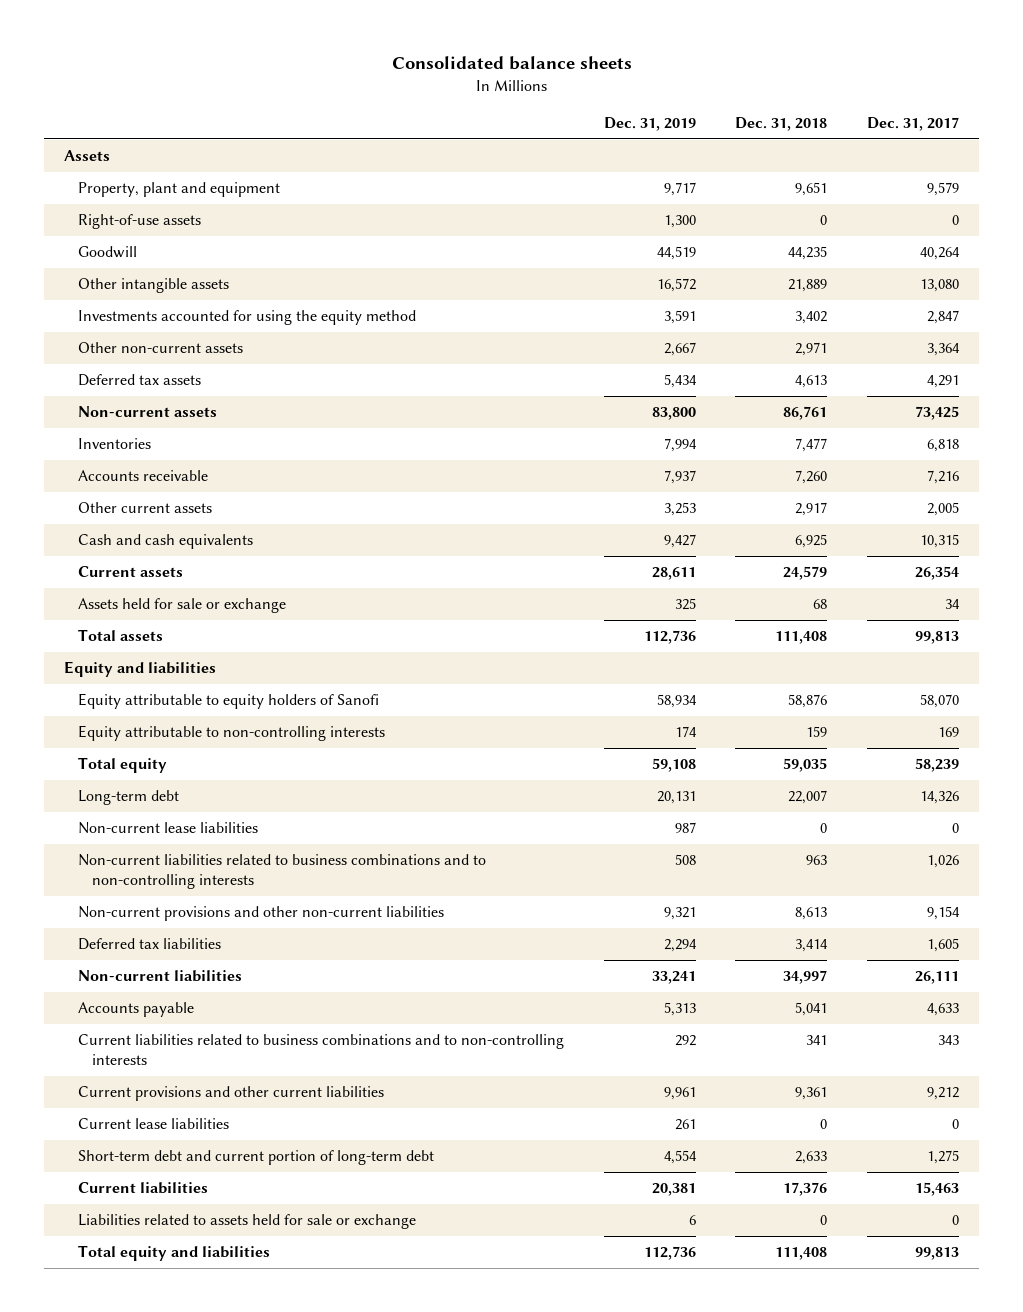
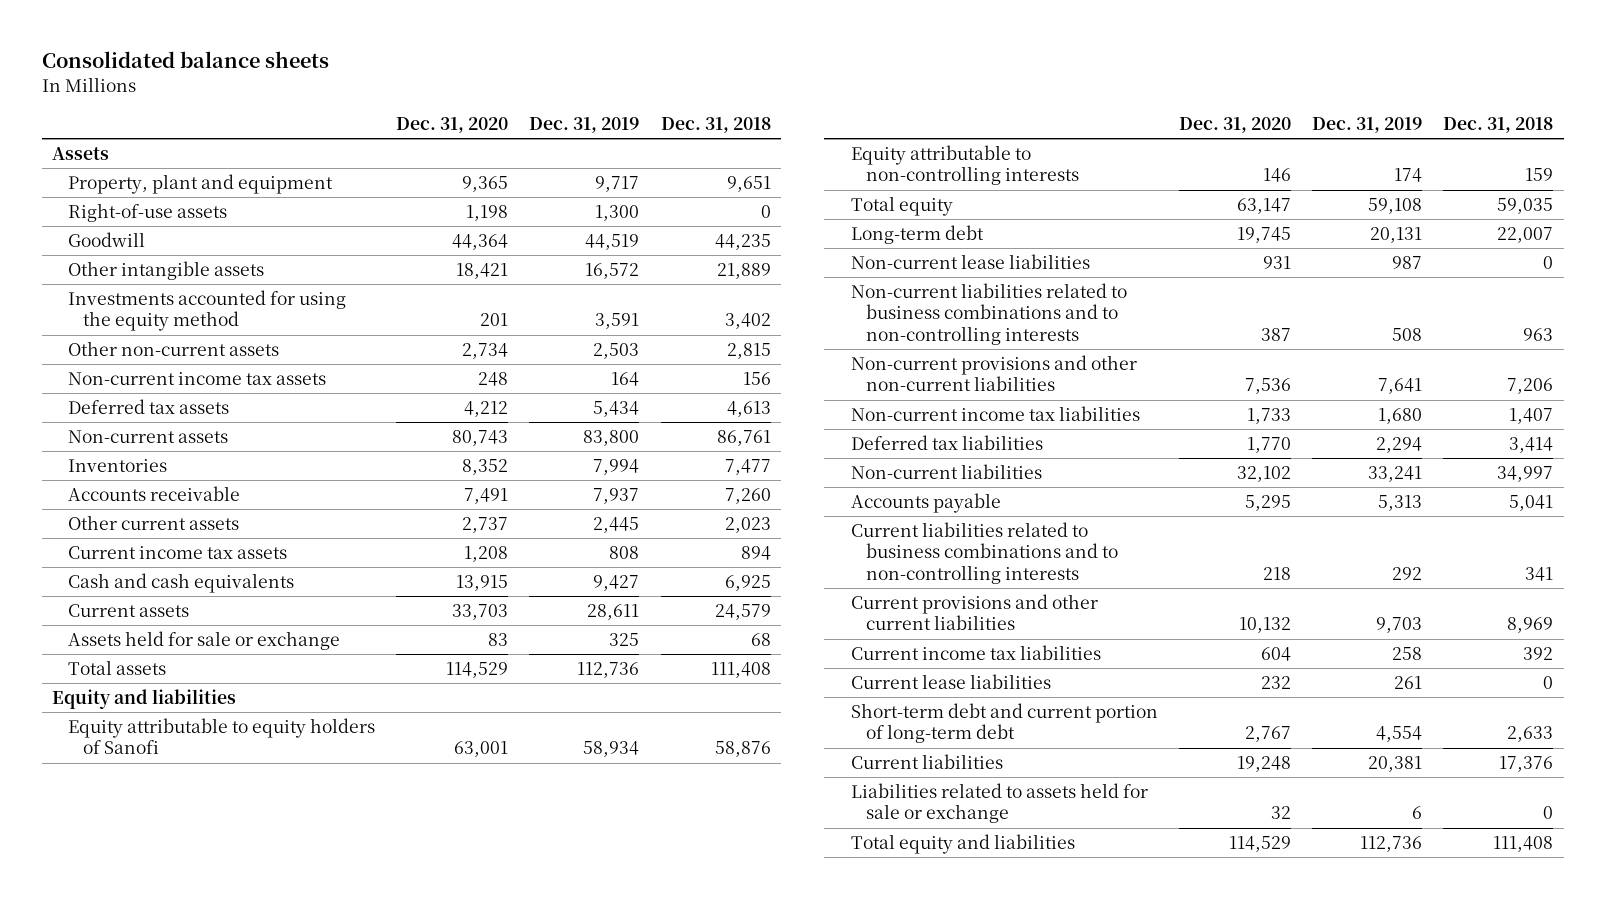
- | Dec. 31, 2019 | Dec. 31, 2018 | Dec. 31, 2017
+ | Dec. 31, 2020 | Dec. 31, 2019 | Dec. 31, 2018
- Other non-current assets | 2,667 | 2,971 | 3,364
+ Other non-current assets | 2,734 | 2,503 | 2,815
+ Non-current income tax assets | 248 | 164 | 156
- Other current assets | 3,253 | 2,917 | 2,005
+ Other current assets | 2,737 | 2,445 | 2,023
+ Current income tax assets | 1,208 | 808 | 894
- Non-current provisions and other non-current liabilities | 9,321 | 8,613 | 9,154
+ Non-current provisions and other non-current liabilities | 7,536 | 7,641 | 7,206
+ Non-current income tax liabilities | 1,733 | 1,680 | 1,407
- Current provisions and other current liabilities | 9,961 | 9,361 | 9,212
+ Current provisions and other current liabilities | 10,132 | 9,703 | 8,969
+ Current income tax liabilities | 604 | 258 | 392

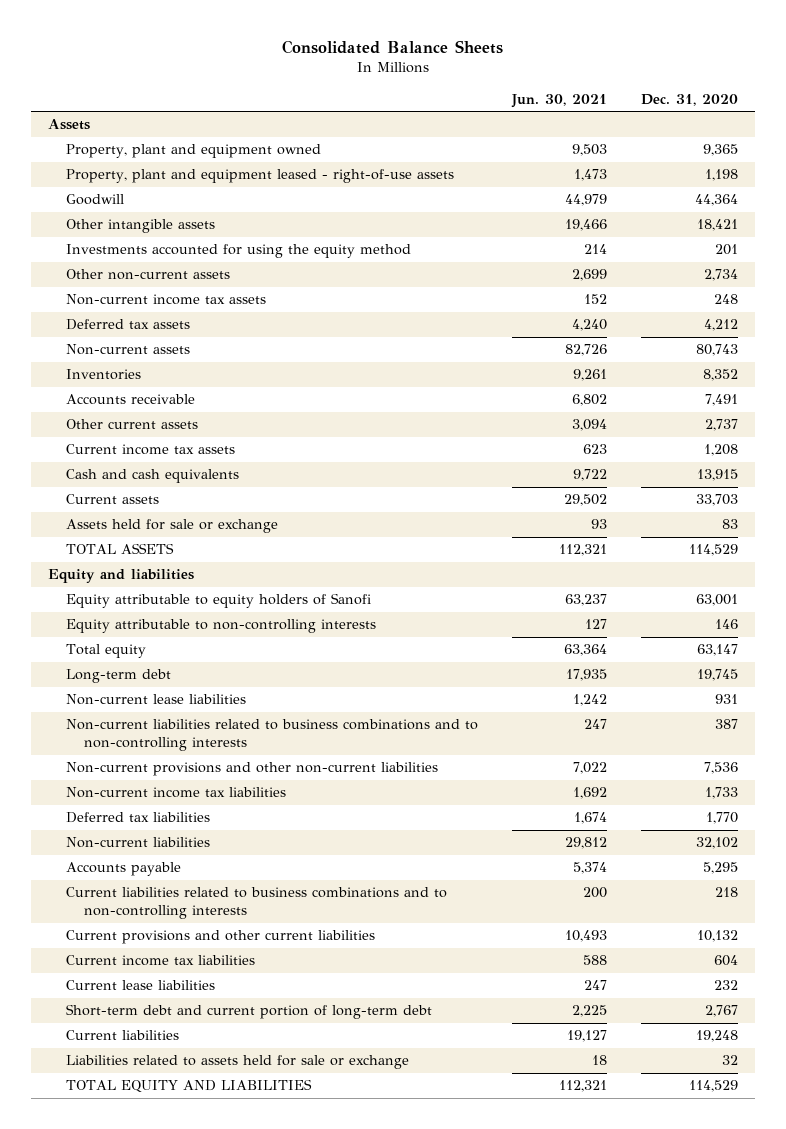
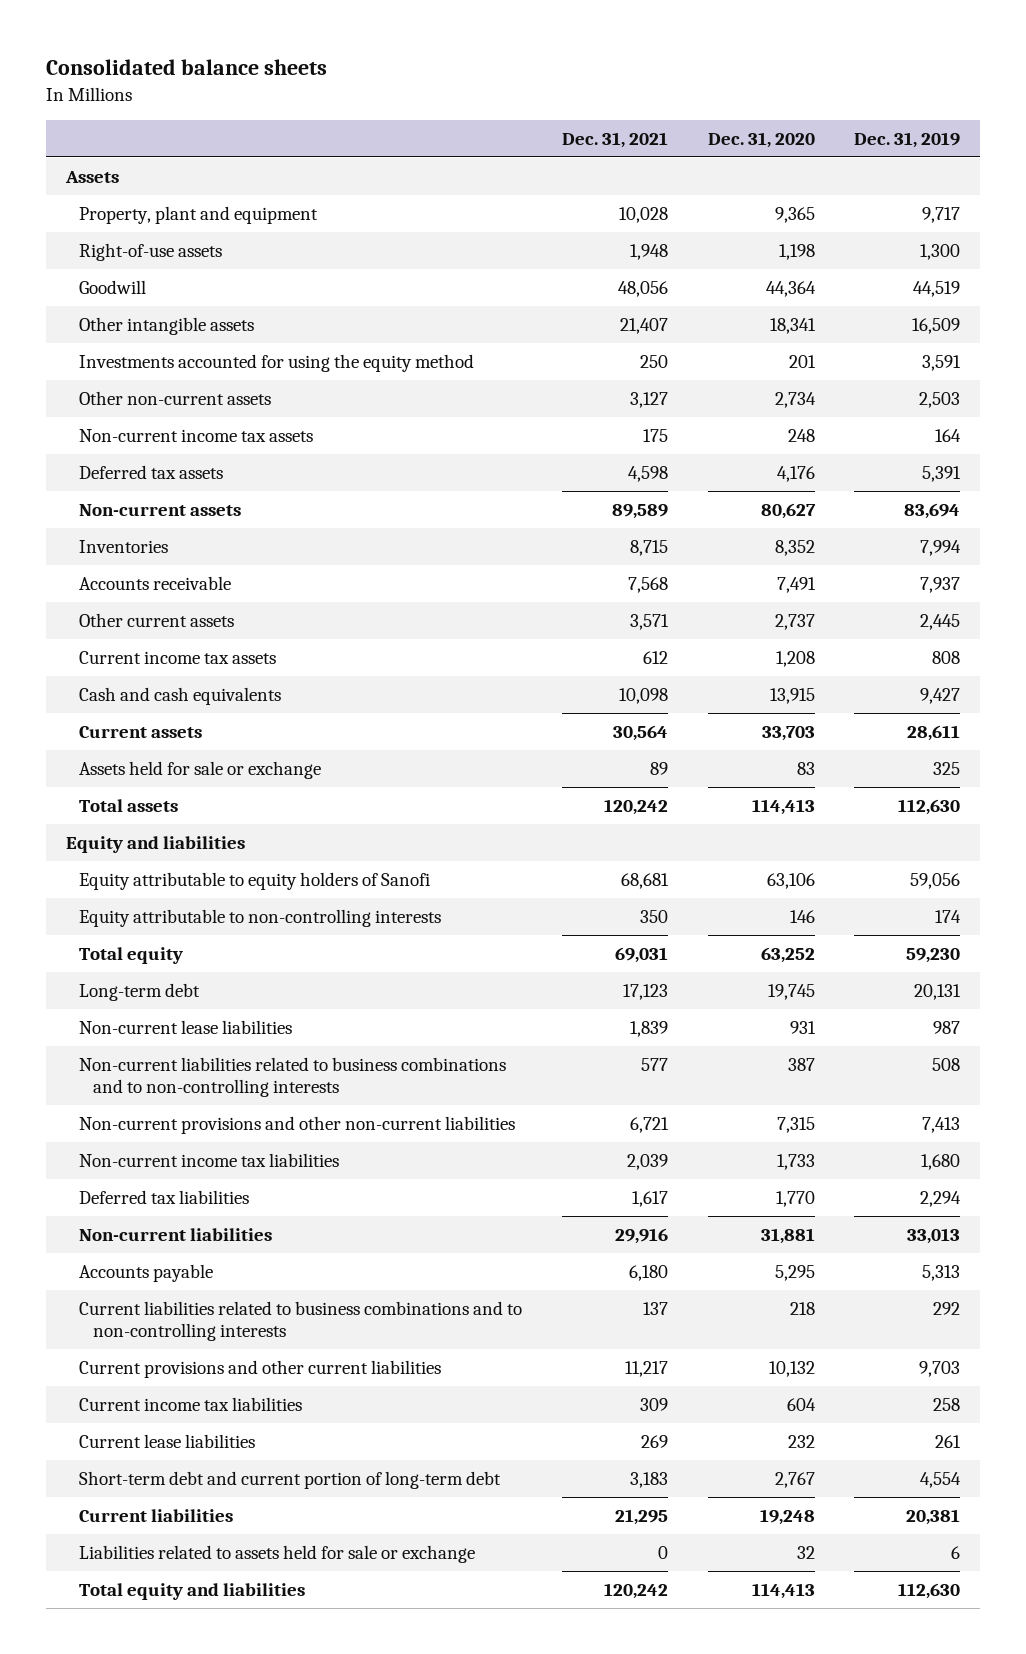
- Consolidated Balance Sheets
+ Consolidated balance sheets
- | Jun. 30, 2021 | Dec. 31, 2020
+ | Dec. 31, 2021 | Dec. 31, 2020 | Dec. 31, 2019
- Property, plant and equipment owned | 9,503 | 9,365
- Property, plant and equipment leased - right-of-use assets | 1,473 | 1,198
+ Property, plant and equipment | 10,028 | 9,365 | 9,717
+ Right-of-use assets | 1,948 | 1,198 | 1,300
- Other intangible assets | 19,466 | 18,421
+ Other intangible assets | 21,407 | 18,341 | 16,509
- Deferred tax assets | 4,240 | 4,212
- Non-current assets | 82,726 | 80,743
+ Deferred tax assets | 4,598 | 4,176 | 5,391
+ Non-current assets | 89,589 | 80,627 | 83,694
- TOTAL ASSETS | 112,321 | 114,529
+ Total assets | 120,242 | 114,413 | 112,630
- Equity attributable to equity holders of Sanofi | 63,237 | 63,001
+ Equity attributable to equity holders of Sanofi | 68,681 | 63,106 | 59,056
- Total equity | 63,364 | 63,147
+ Total equity | 69,031 | 63,252 | 59,230
- Non-current provisions and other non-current liabilities | 7,022 | 7,536
+ Non-current provisions and other non-current liabilities | 6,721 | 7,315 | 7,413
- Non-current liabilities | 29,812 | 32,102
+ Non-current liabilities | 29,916 | 31,881 | 33,013
- TOTAL EQUITY AND LIABILITIES | 112,321 | 114,529
+ Total equity and liabilities | 120,242 | 114,413 | 112,630

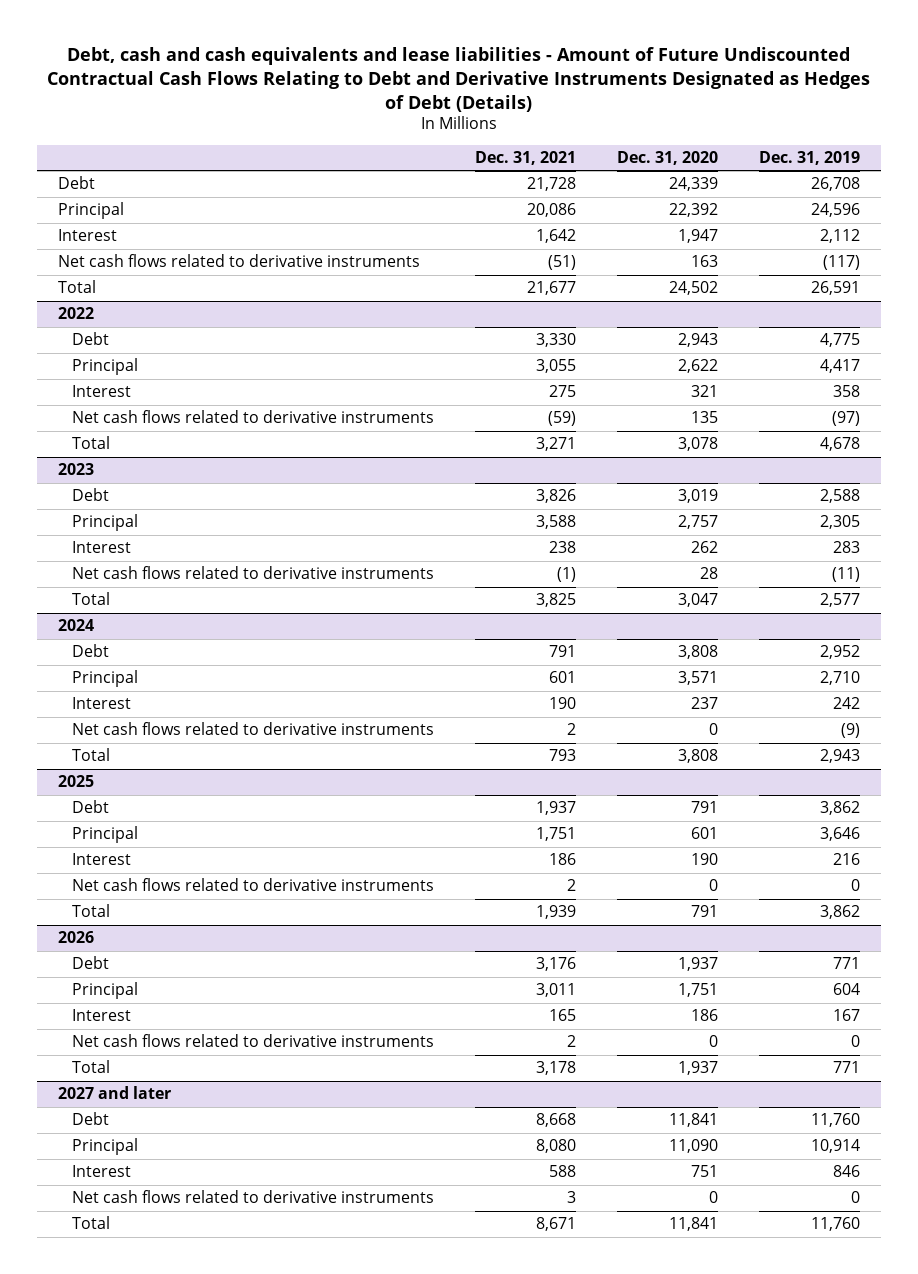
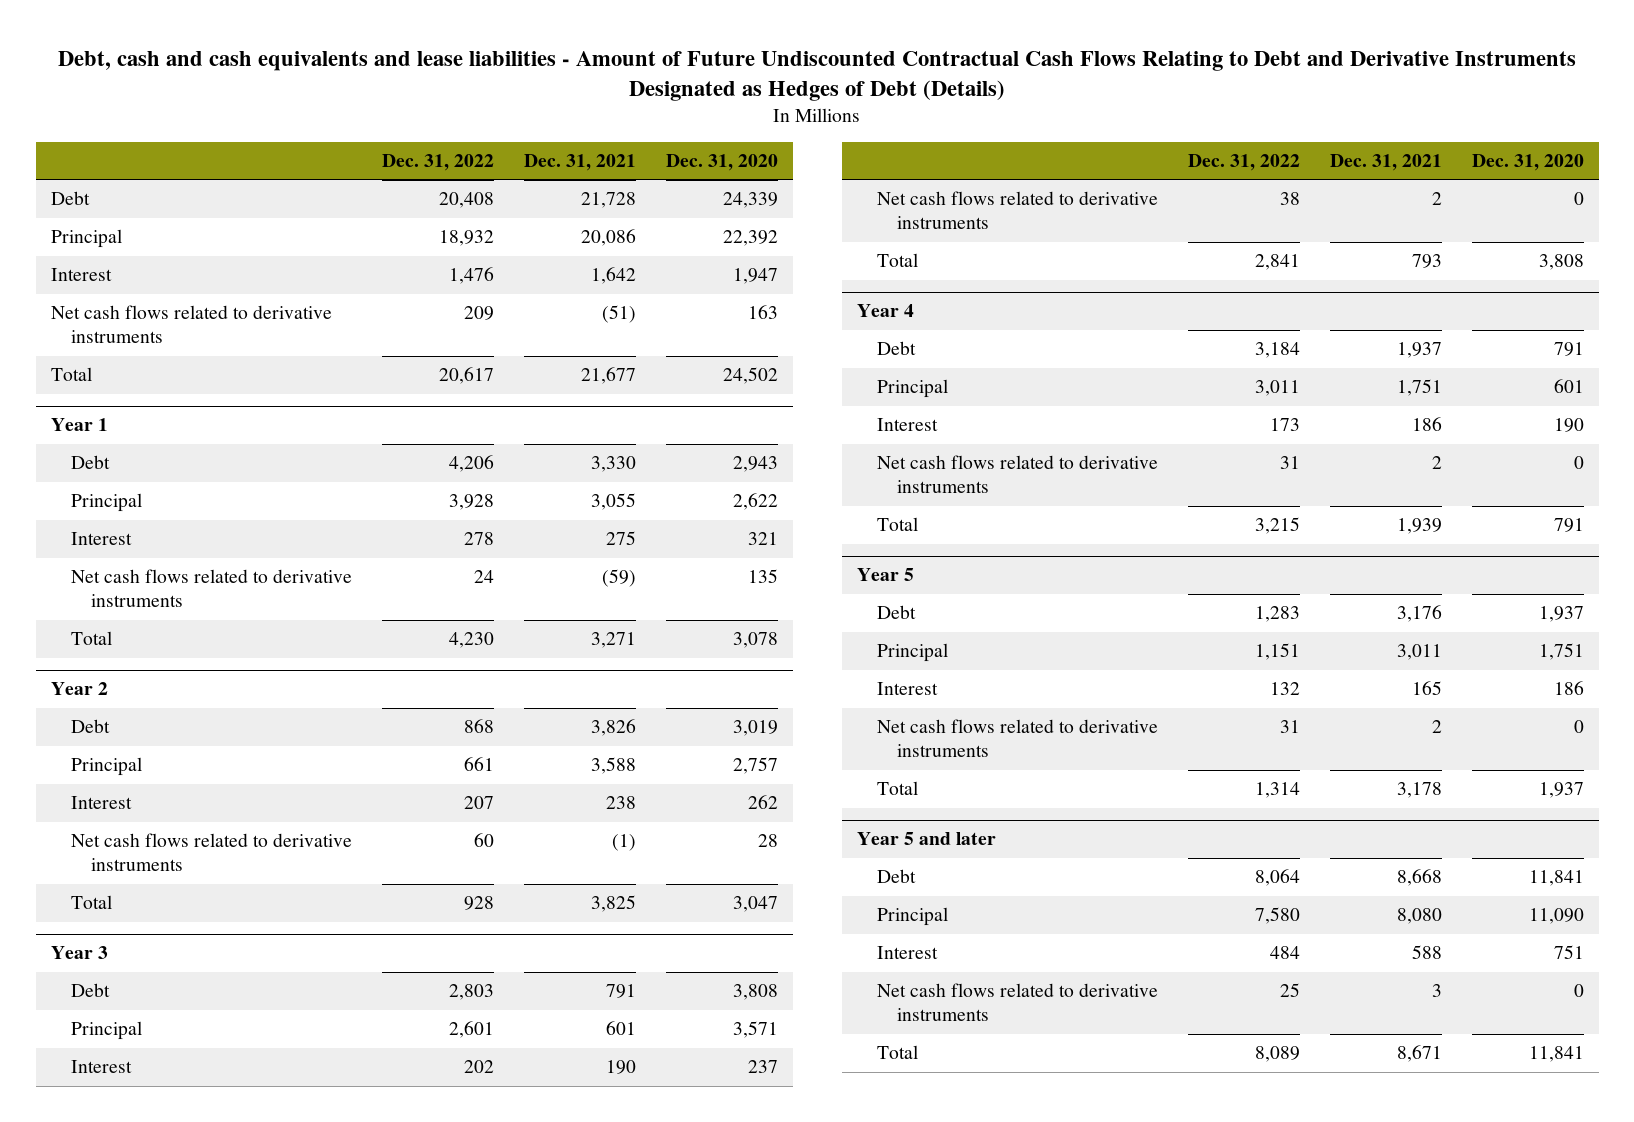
- | Dec. 31, 2021 | Dec. 31, 2020 | Dec. 31, 2019
+ | Dec. 31, 2022 | Dec. 31, 2021 | Dec. 31, 2020
- 2022
+ Year 1
- 2023
+ Year 2
- 2024
+ Year 3
- 2025
+ Year 4
- 2026
+ Year 5
- 2027 and later
+ Year 5 and later

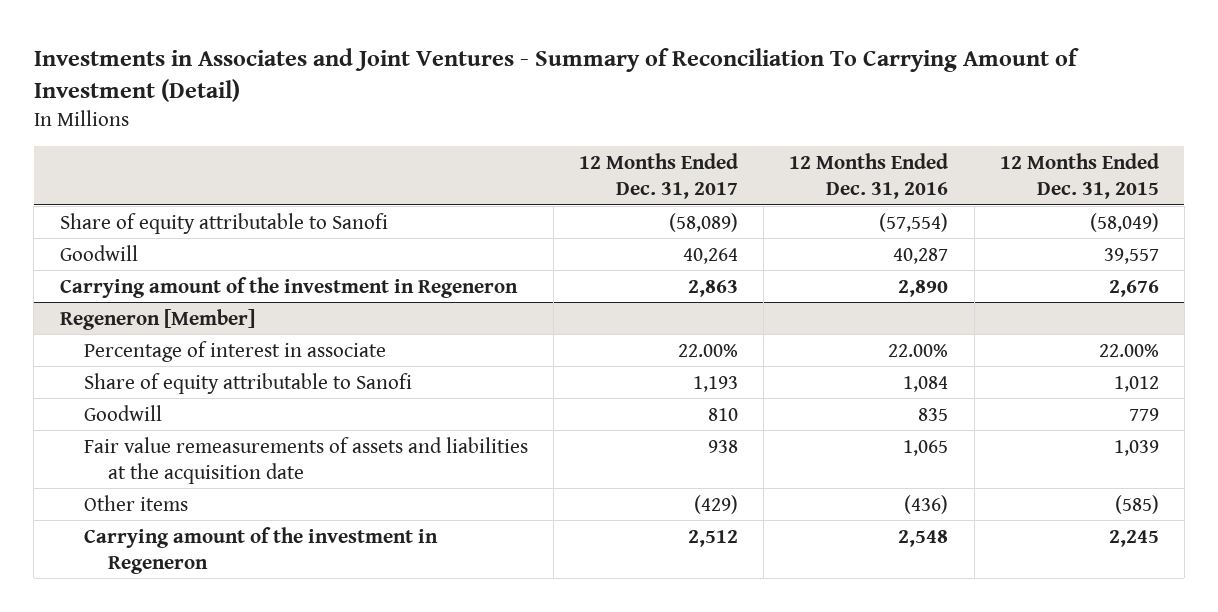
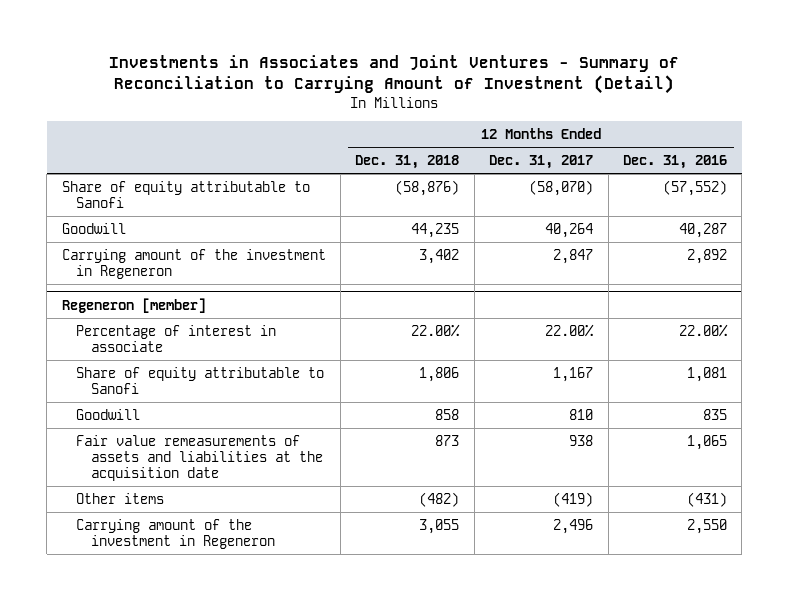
- Investments in Associates and Joint Ventures - Summary of Reconciliation To Carrying Amount of Investment (Detail)
+ Investments in Associates and Joint Ventures - Summary of Reconciliation to Carrying Amount of Investment (Detail)
- | 12 Months Ended Dec. 31, 2017 | 12 Months Ended Dec. 31, 2016 | 12 Months Ended Dec. 31, 2015
+ | 12 Months Ended Dec. 31, 2018 | 12 Months Ended Dec. 31, 2017 | 12 Months Ended Dec. 31, 2016
- Share of equity attributable to Sanofi | (58,089) | (57,554) | (58,049)
+ Share of equity attributable to Sanofi | (58,876) | (58,070) | (57,552)
- Carrying amount of the investment in Regeneron | 2,863 | 2,890 | 2,676
- Regeneron [Member]
+ Carrying amount of the investment in Regeneron | 3,402 | 2,847 | 2,892
+ Regeneron [member]
- Share of equity attributable to Sanofi | 1,193 | 1,084 | 1,012
+ Share of equity attributable to Sanofi | 1,806 | 1,167 | 1,081
- Other items | (429) | (436) | (585)
- Carrying amount of the investment in Regeneron | 2,512 | 2,548 | 2,245
+ Other items | (482) | (419) | (431)
+ Carrying amount of the investment in Regeneron | 3,055 | 2,496 | 2,550

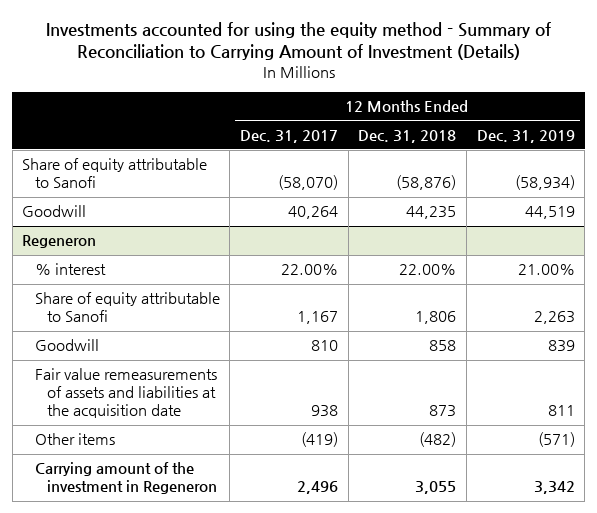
- Investments in Associates and Joint Ventures - Summary of Reconciliation to Carrying Amount of Investment (Detail)
+ Investments accounted for using the equity method - Summary of Reconciliation to Carrying Amount of Investment (Details)
- | 12 Months Ended Dec. 31, 2018 | 12 Months Ended Dec. 31, 2017 | 12 Months Ended Dec. 31, 2016
+ | 12 Months Ended Dec. 31, 2017 | 12 Months Ended Dec. 31, 2018 | 12 Months Ended Dec. 31, 2019
- Carrying amount of the investment in Regeneron | 3,402 | 2,847 | 2,892
- Regeneron [member]
- Percentage of interest in associate | 22.00% | 22.00% | 22.00%
+ Regeneron
+ % interest | 22.00% | 22.00% | 21.00%

